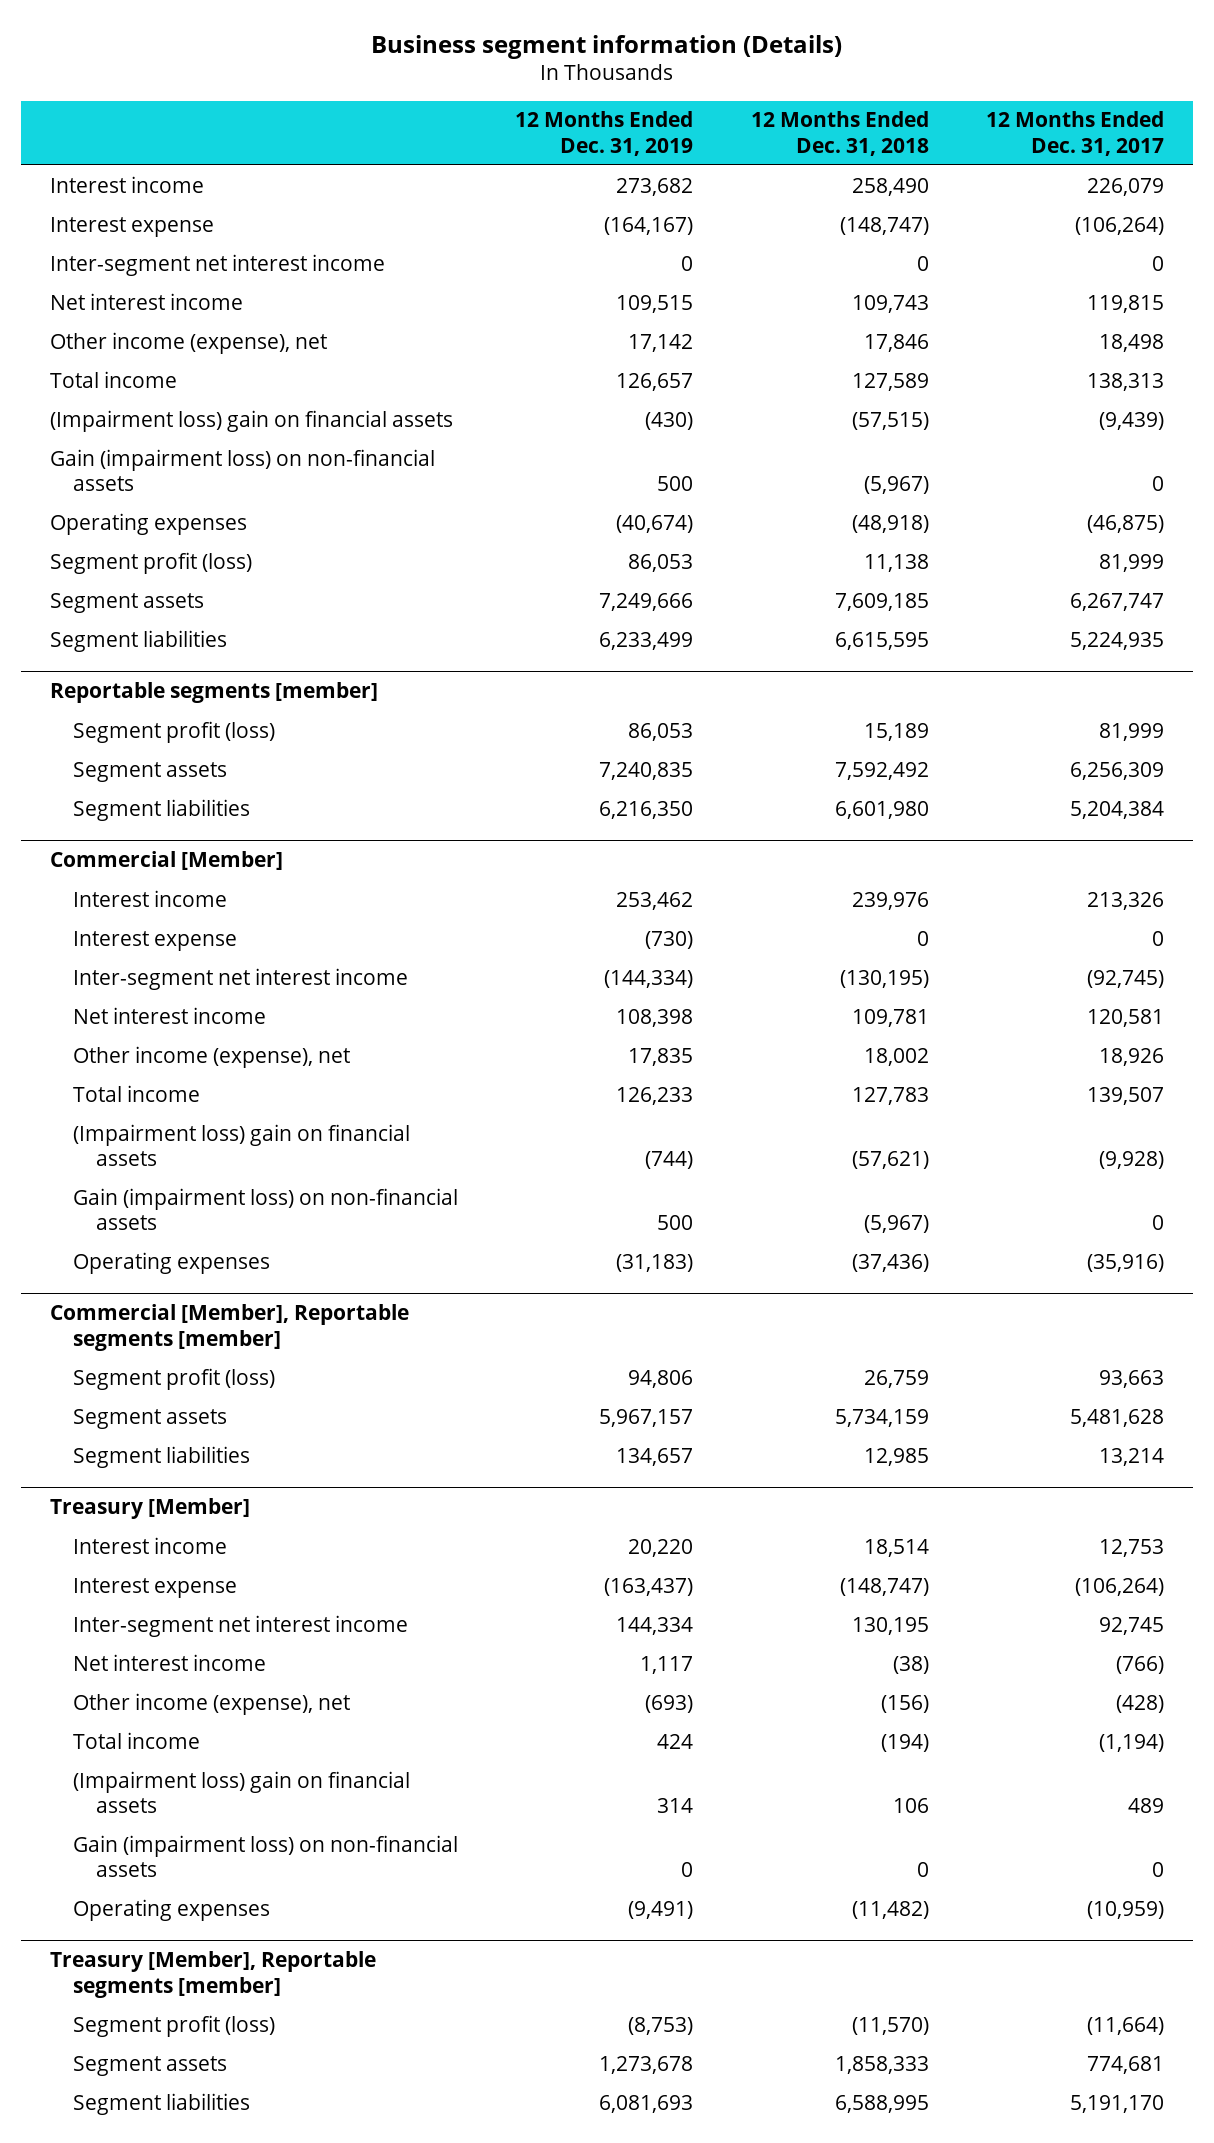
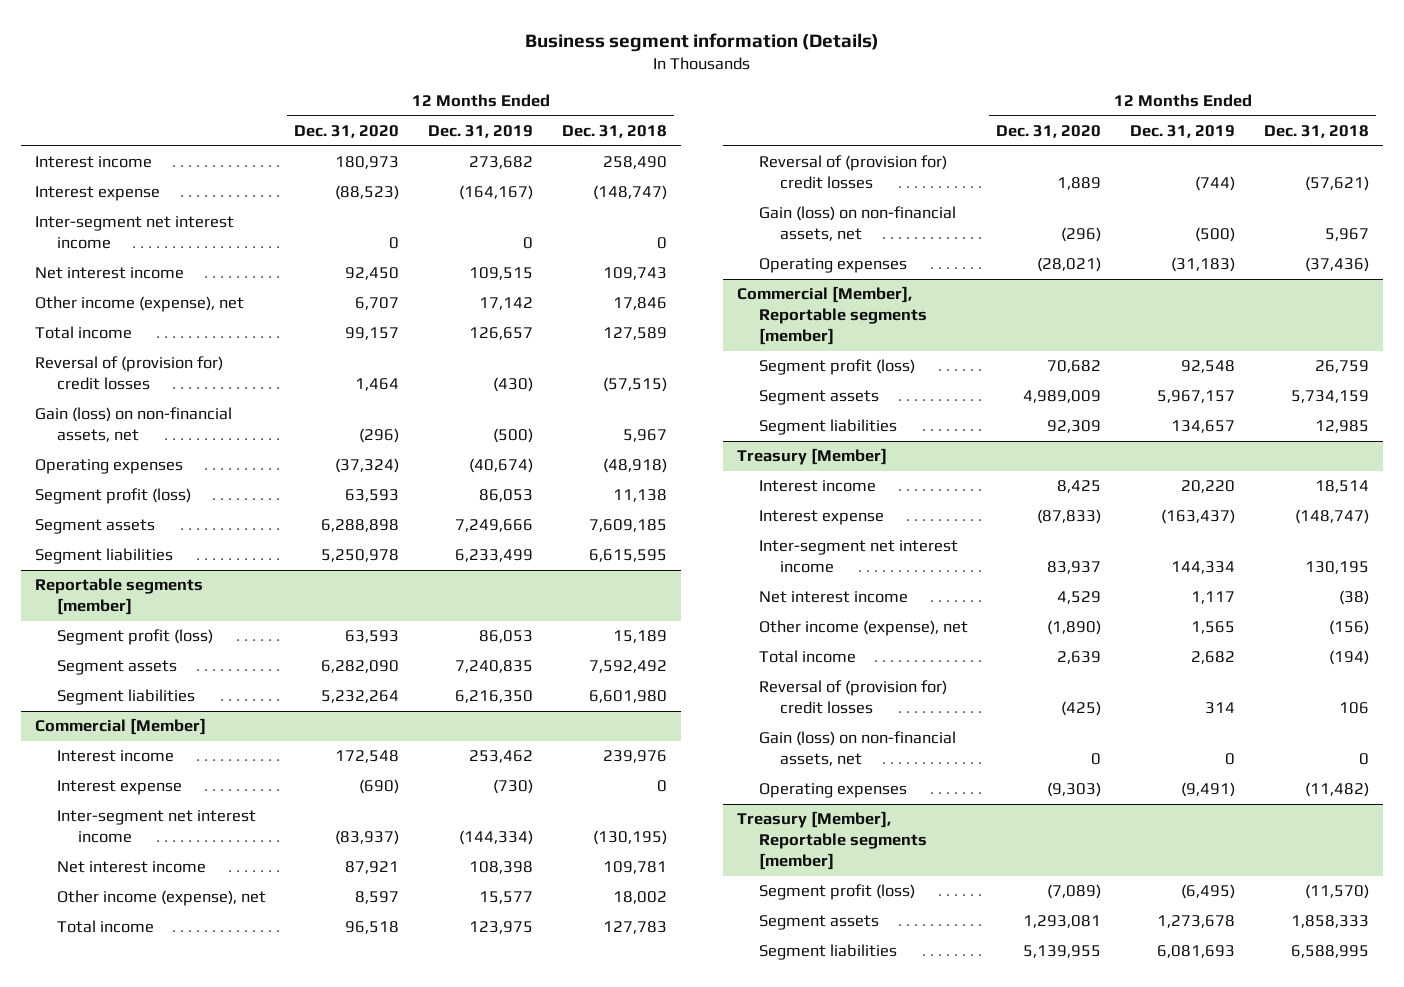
- | 12 Months Ended Dec. 31, 2019 | 12 Months Ended Dec. 31, 2018 | 12 Months Ended Dec. 31, 2017
+ | 12 Months Ended Dec. 31, 2020 | 12 Months Ended Dec. 31, 2019 | 12 Months Ended Dec. 31, 2018
- (Impairment loss) gain on financial assets | (430) | (57,515) | (9,439)
- Gain (impairment loss) on non-financial assets | 500 | (5,967) | 0
+ Reversal of (provision for) credit losses | 1,464 | (430) | (57,515)
+ Gain (loss) on non-financial assets, net | (296) | (500) | 5,967
@ Commercial [Member]
- Other income (expense), net | 17,835 | 18,002 | 18,926
- Total income | 126,233 | 127,783 | 139,507
- (Impairment loss) gain on financial assets | (744) | (57,621) | (9,928)
- Gain (impairment loss) on non-financial assets | 500 | (5,967) | 0
+ Other income (expense), net | 8,597 | 15,577 | 18,002
+ Total income | 96,518 | 123,975 | 127,783
+ Reversal of (provision for) credit losses | 1,889 | (744) | (57,621)
+ Gain (loss) on non-financial assets, net | (296) | (500) | 5,967
@ Commercial [Member], Reportable segments [member]
- Segment profit (loss) | 94,806 | 26,759 | 93,663
+ Segment profit (loss) | 70,682 | 92,548 | 26,759
@ Treasury [Member]
- Other income (expense), net | (693) | (156) | (428)
- Total income | 424 | (194) | (1,194)
- (Impairment loss) gain on financial assets | 314 | 106 | 489
- Gain (impairment loss) on non-financial assets | 0 | 0 | 0
+ Other income (expense), net | (1,890) | 1,565 | (156)
+ Total income | 2,639 | 2,682 | (194)
+ Reversal of (provision for) credit losses | (425) | 314 | 106
+ Gain (loss) on non-financial assets, net | 0 | 0 | 0
@ Treasury [Member], Reportable segments [member]
- Segment profit (loss) | (8,753) | (11,570) | (11,664)
+ Segment profit (loss) | (7,089) | (6,495) | (11,570)

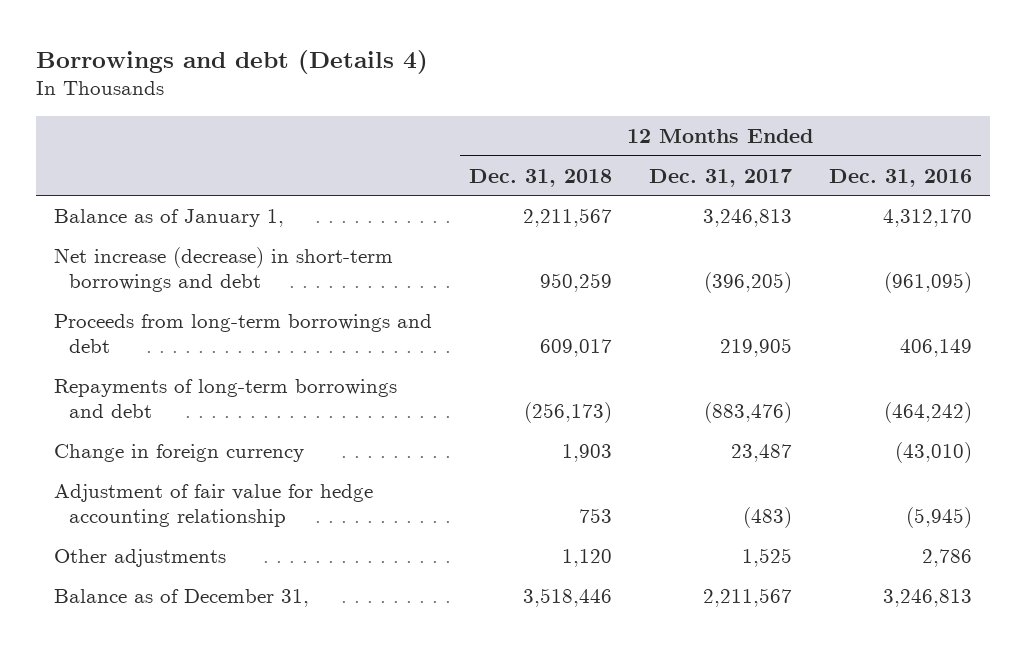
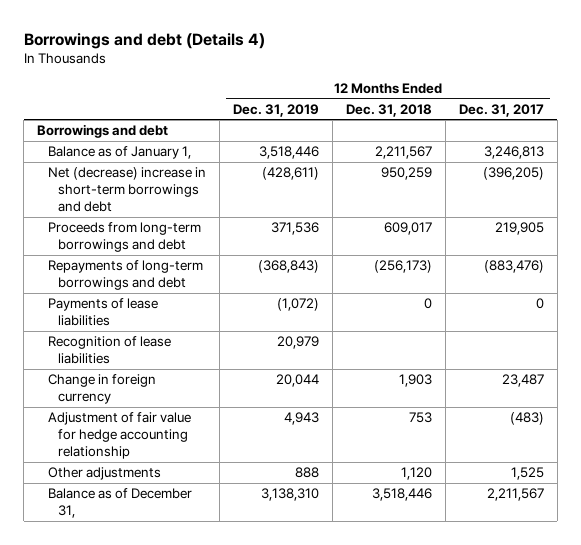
- | 12 Months Ended Dec. 31, 2018 | 12 Months Ended Dec. 31, 2017 | 12 Months Ended Dec. 31, 2016
+ | 12 Months Ended Dec. 31, 2019 | 12 Months Ended Dec. 31, 2018 | 12 Months Ended Dec. 31, 2017
+ Borrowings and debt
- Net increase (decrease) in short-term borrowings and debt | 950,259 | (396,205) | (961,095)
+ Net (decrease) increase in short-term borrowings and debt | (428,611) | 950,259 | (396,205)
+ Payments of lease liabilities | (1,072) | 0 | 0
+ Recognition of lease liabilities | 20,979 | |

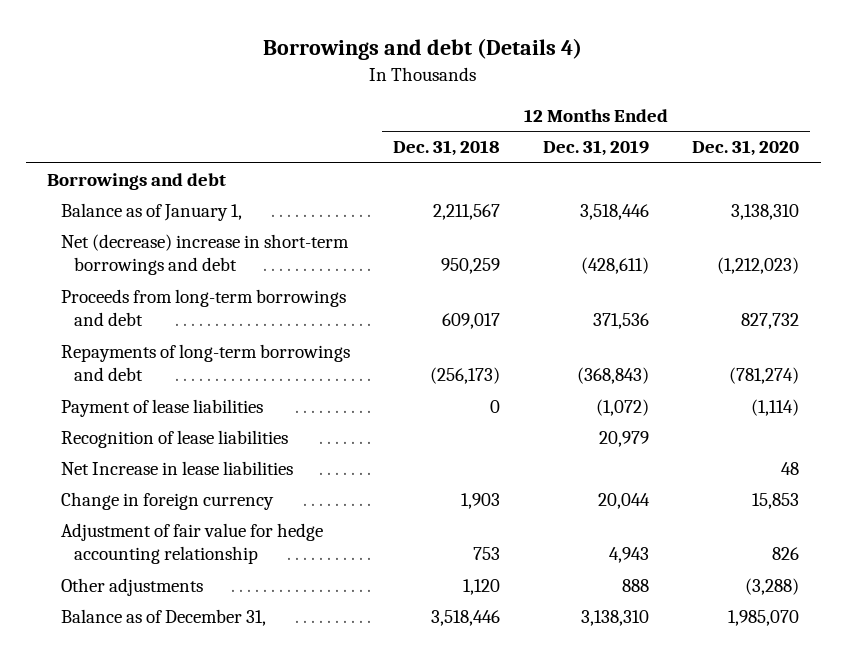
- | 12 Months Ended Dec. 31, 2019 | 12 Months Ended Dec. 31, 2018 | 12 Months Ended Dec. 31, 2017
+ | 12 Months Ended Dec. 31, 2018 | 12 Months Ended Dec. 31, 2019 | 12 Months Ended Dec. 31, 2020
- Payments of lease liabilities | (1,072) | 0 | 0
+ Payment of lease liabilities | 0 | (1,072) | (1,114)
+ Net Increase in lease liabilities | | | 48

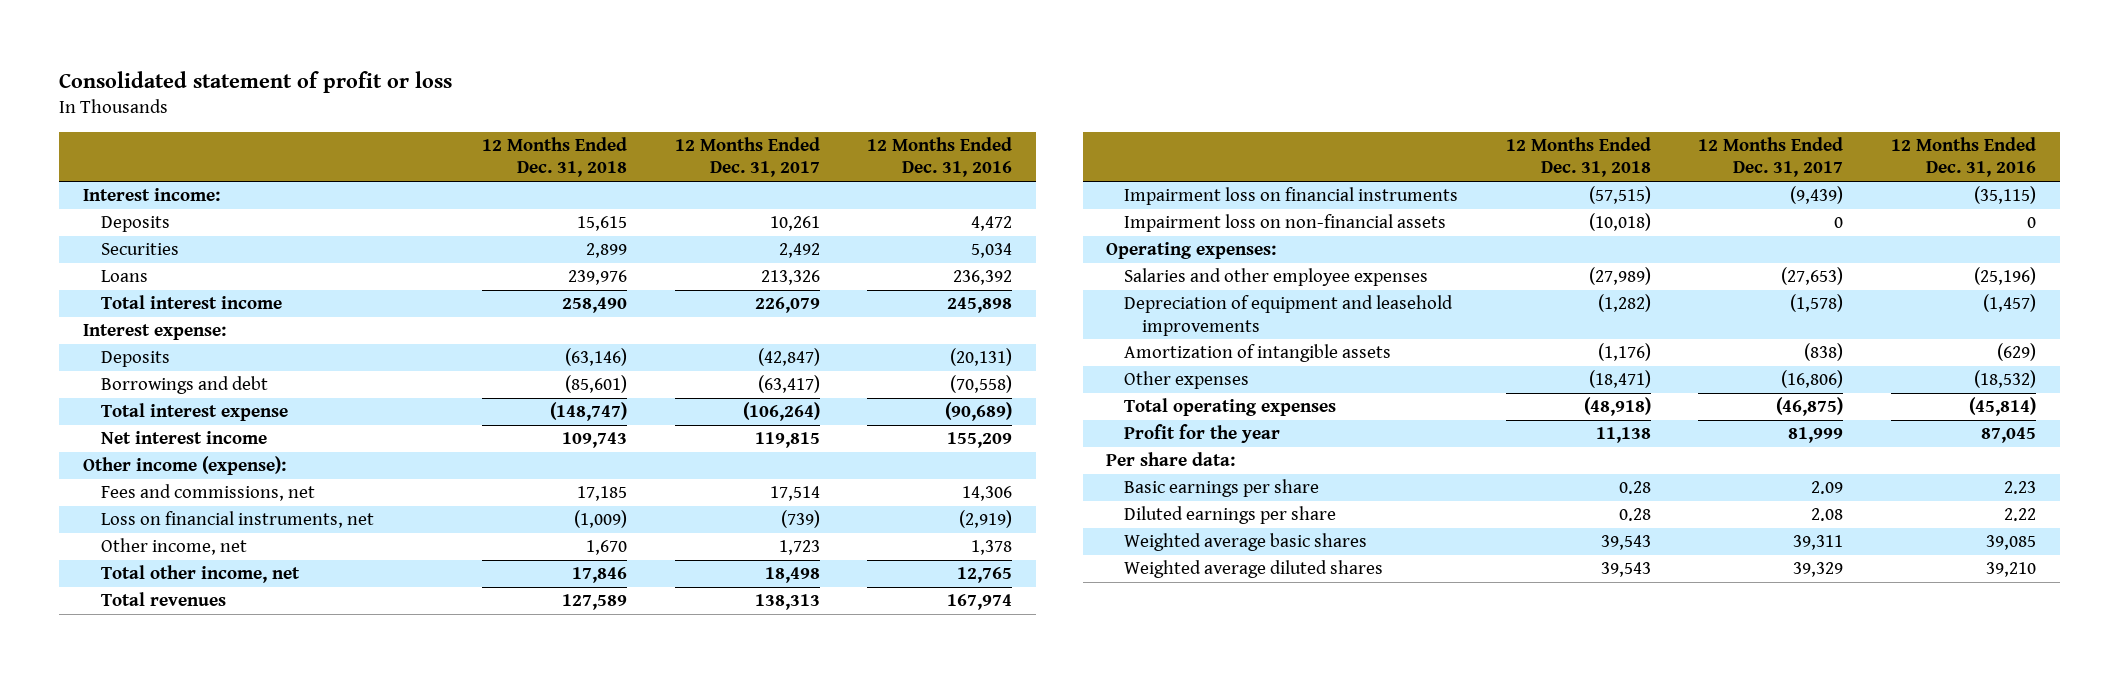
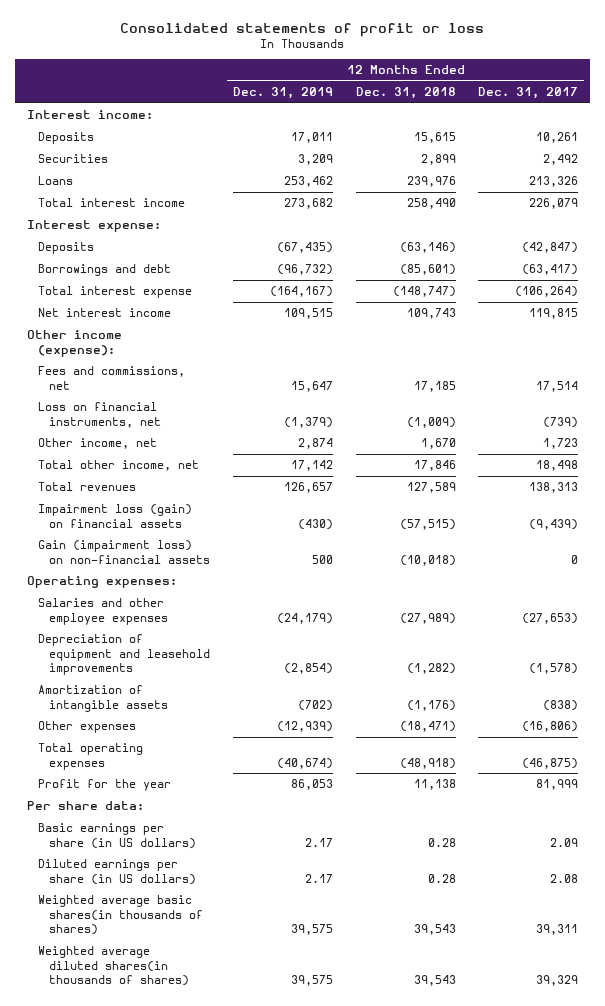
- Consolidated statement of profit or loss
+ Consolidated statements of profit or loss
- | 12 Months Ended Dec. 31, 2018 | 12 Months Ended Dec. 31, 2017 | 12 Months Ended Dec. 31, 2016
+ | 12 Months Ended Dec. 31, 2019 | 12 Months Ended Dec. 31, 2018 | 12 Months Ended Dec. 31, 2017
- Impairment loss on financial instruments | (57,515) | (9,439) | (35,115)
- Impairment loss on non-financial assets | (10,018) | 0 | 0
+ Impairment loss (gain) on financial assets | (430) | (57,515) | (9,439)
+ Gain (impairment loss) on non-financial assets | 500 | (10,018) | 0
- Basic earnings per share | 0.28 | 2.09 | 2.23
- Diluted earnings per share | 0.28 | 2.08 | 2.22
- Weighted average basic shares | 39,543 | 39,311 | 39,085
- Weighted average diluted shares | 39,543 | 39,329 | 39,210
+ Basic earnings per share (in US dollars) | 2.17 | 0.28 | 2.09
+ Diluted earnings per share (in US dollars) | 2.17 | 0.28 | 2.08
+ Weighted average basic shares(in thousands of shares) | 39,575 | 39,543 | 39,311
+ Weighted average diluted shares(in thousands of shares) | 39,575 | 39,543 | 39,329

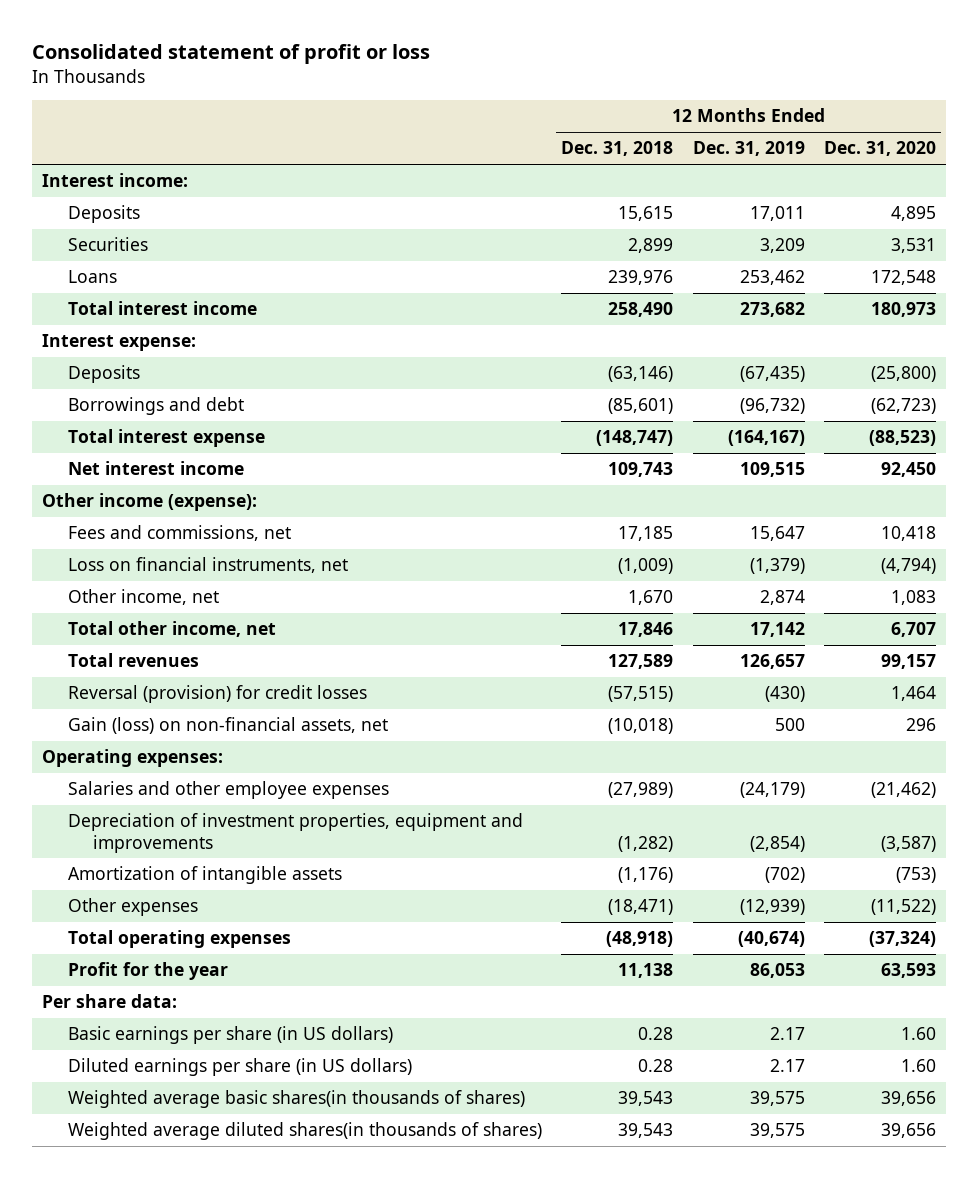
- Consolidated statements of profit or loss
+ Consolidated statement of profit or loss
- | 12 Months Ended Dec. 31, 2019 | 12 Months Ended Dec. 31, 2018 | 12 Months Ended Dec. 31, 2017
+ | 12 Months Ended Dec. 31, 2018 | 12 Months Ended Dec. 31, 2019 | 12 Months Ended Dec. 31, 2020
- Impairment loss (gain) on financial assets | (430) | (57,515) | (9,439)
- Gain (impairment loss) on non-financial assets | 500 | (10,018) | 0
+ Reversal (provision) for credit losses | (57,515) | (430) | 1,464
+ Gain (loss) on non-financial assets, net | (10,018) | 500 | 296
- Depreciation of equipment and leasehold improvements | (2,854) | (1,282) | (1,578)
+ Depreciation of investment properties, equipment and improvements | (1,282) | (2,854) | (3,587)

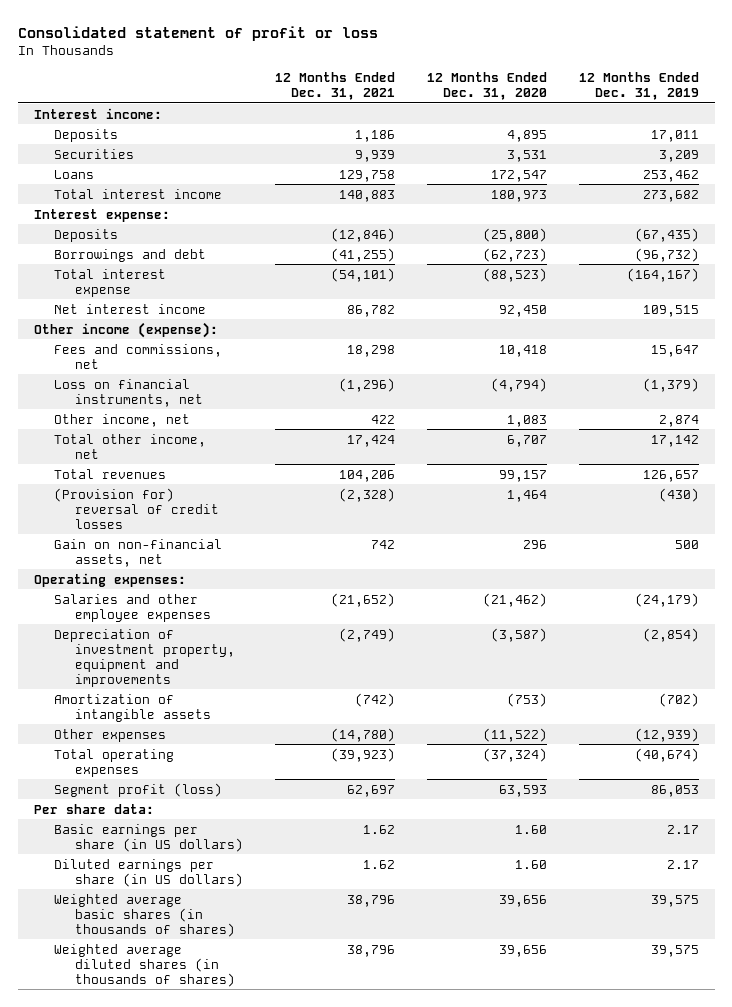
- | 12 Months Ended Dec. 31, 2018 | 12 Months Ended Dec. 31, 2019 | 12 Months Ended Dec. 31, 2020
+ | 12 Months Ended Dec. 31, 2021 | 12 Months Ended Dec. 31, 2020 | 12 Months Ended Dec. 31, 2019
- Loans | 239,976 | 253,462 | 172,548
+ Loans | 129,758 | 172,547 | 253,462
- Reversal (provision) for credit losses | (57,515) | (430) | 1,464
- Gain (loss) on non-financial assets, net | (10,018) | 500 | 296
+ (Provision for) reversal of credit losses | (2,328) | 1,464 | (430)
+ Gain on non-financial assets, net | 742 | 296 | 500
- Depreciation of investment properties, equipment and improvements | (1,282) | (2,854) | (3,587)
+ Depreciation of investment property, equipment and improvements | (2,749) | (3,587) | (2,854)
- Profit for the year | 11,138 | 86,053 | 63,593
+ Segment profit (loss) | 62,697 | 63,593 | 86,053
- Weighted average basic shares(in thousands of shares) | 39,543 | 39,575 | 39,656
- Weighted average diluted shares(in thousands of shares) | 39,543 | 39,575 | 39,656
+ Weighted average basic shares (in thousands of shares) | 38,796 | 39,656 | 39,575
+ Weighted average diluted shares (in thousands of shares) | 38,796 | 39,656 | 39,575

